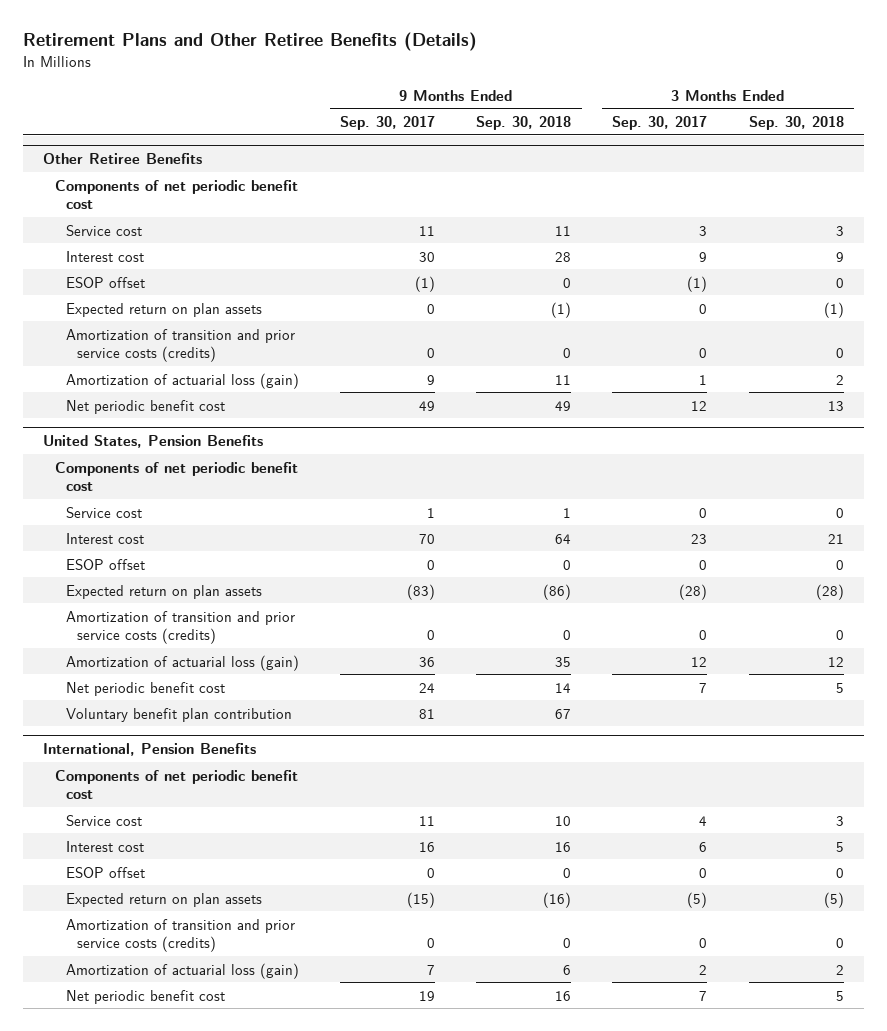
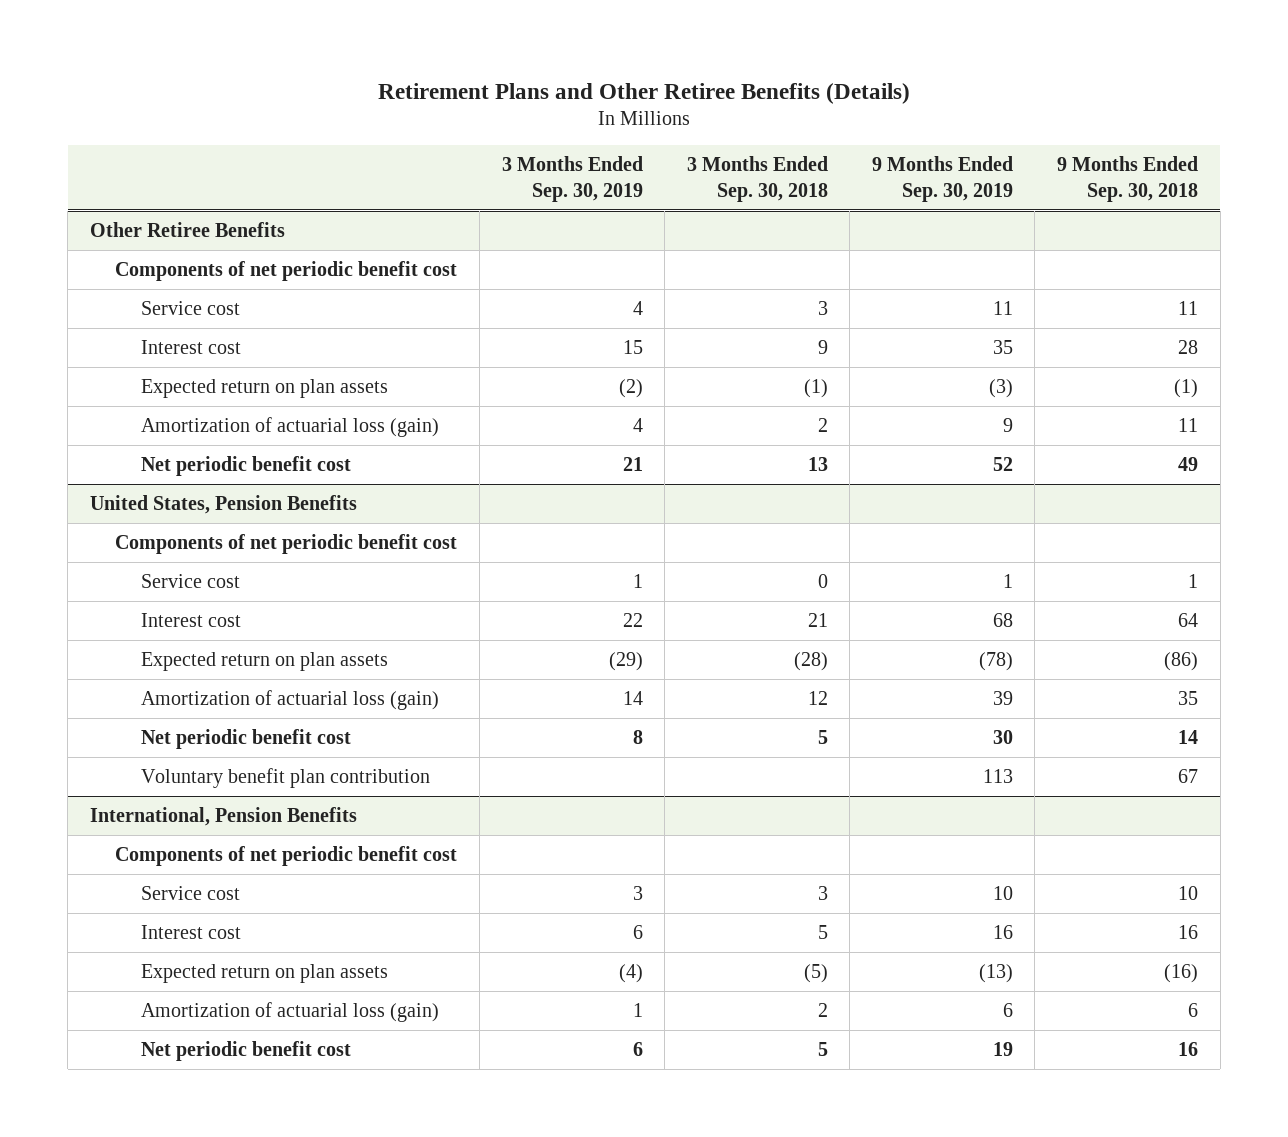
- | 9 Months Ended Sep. 30, 2017 | 9 Months Ended Sep. 30, 2018 | 3 Months Ended Sep. 30, 2017 | 3 Months Ended Sep. 30, 2018
+ | 3 Months Ended Sep. 30, 2019 | 3 Months Ended Sep. 30, 2018 | 9 Months Ended Sep. 30, 2019 | 9 Months Ended Sep. 30, 2018
@ Other Retiree Benefits
- ESOP offset | (1) | 0 | (1) | 0
- Amortization of transition and prior service costs (credits) | 0 | 0 | 0 | 0
@ United States, Pension Benefits
- ESOP offset | 0 | 0 | 0 | 0
- Amortization of transition and prior service costs (credits) | 0 | 0 | 0 | 0
@ International, Pension Benefits
- ESOP offset | 0 | 0 | 0 | 0
- Amortization of transition and prior service costs (credits) | 0 | 0 | 0 | 0

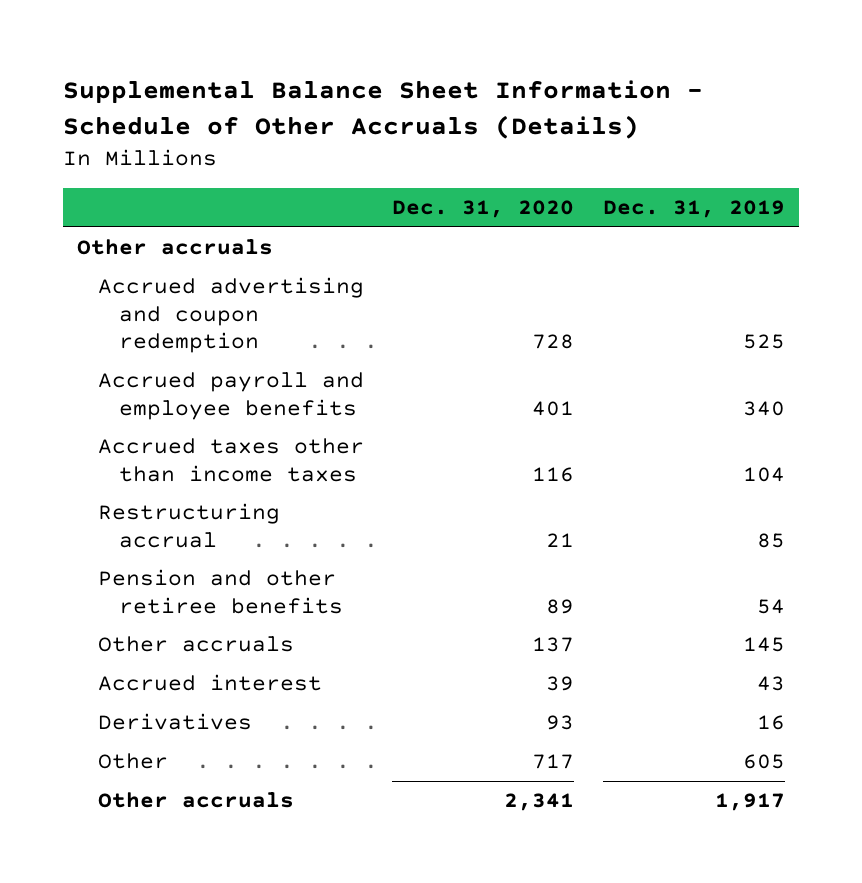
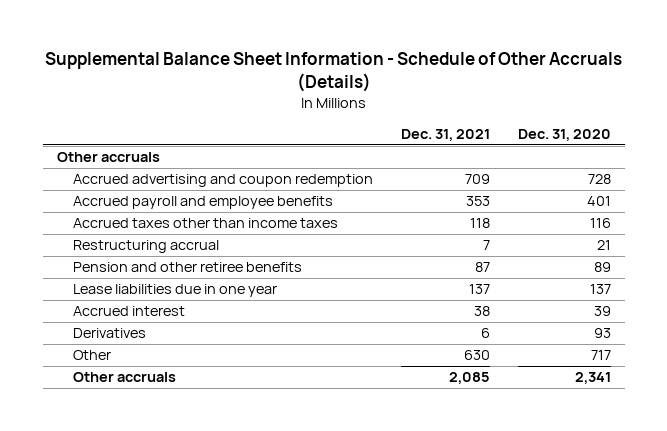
- | Dec. 31, 2020 | Dec. 31, 2019
+ | Dec. 31, 2021 | Dec. 31, 2020
- Other accruals | 137 | 145
+ Lease liabilities due in one year | 137 | 137

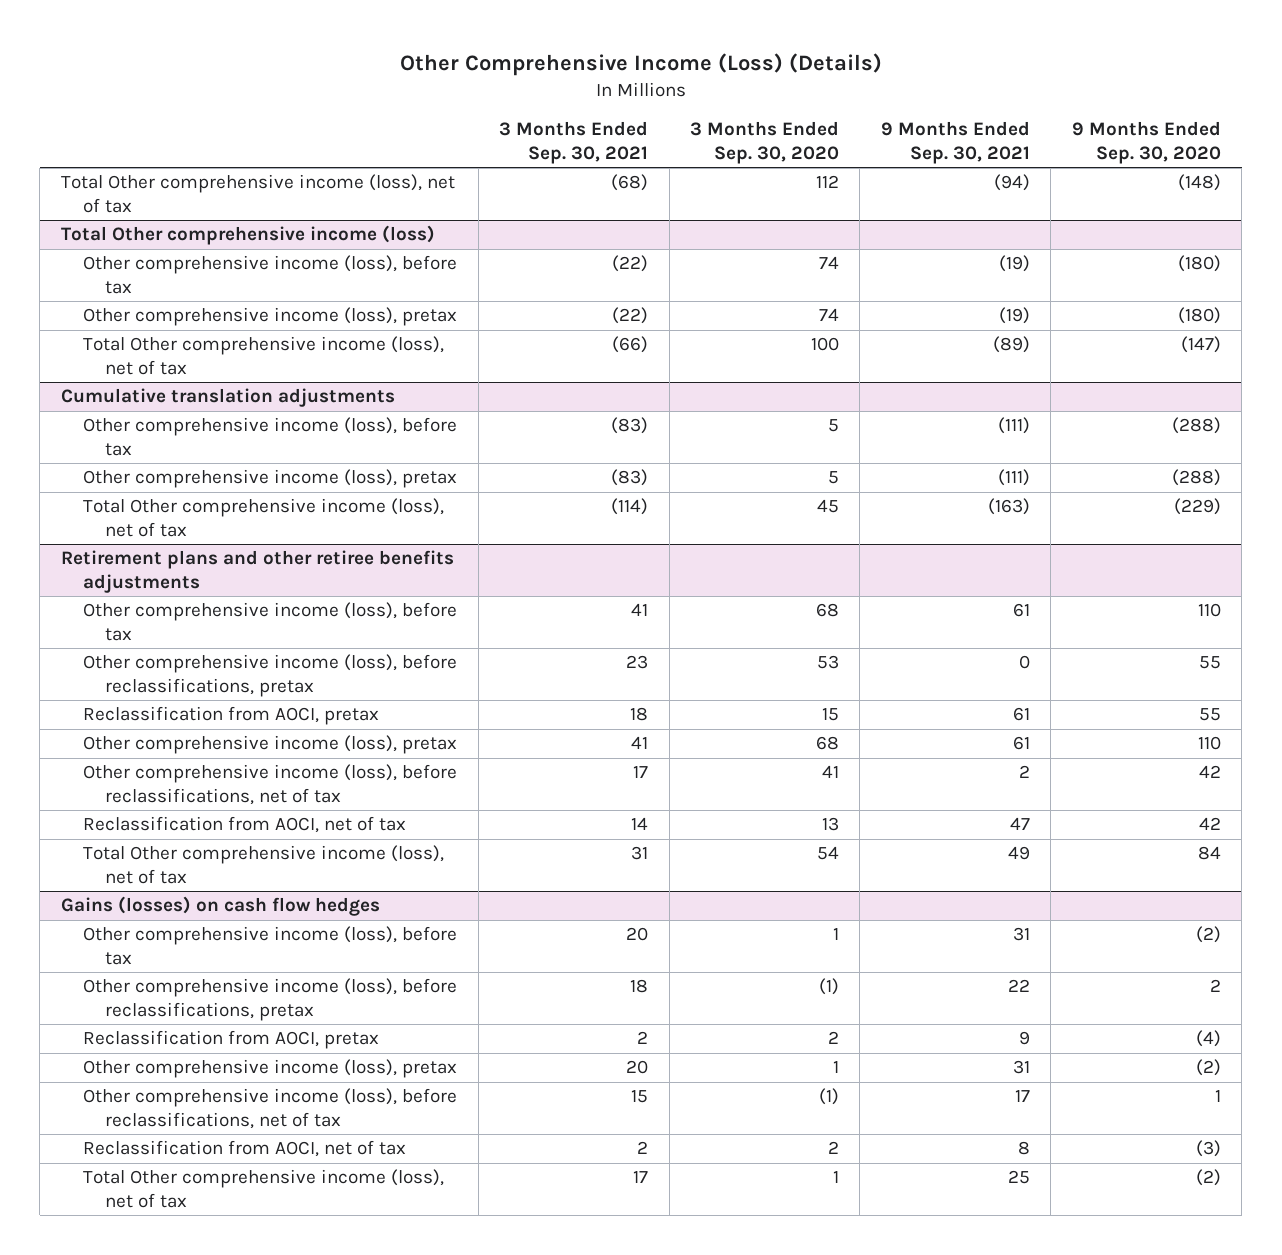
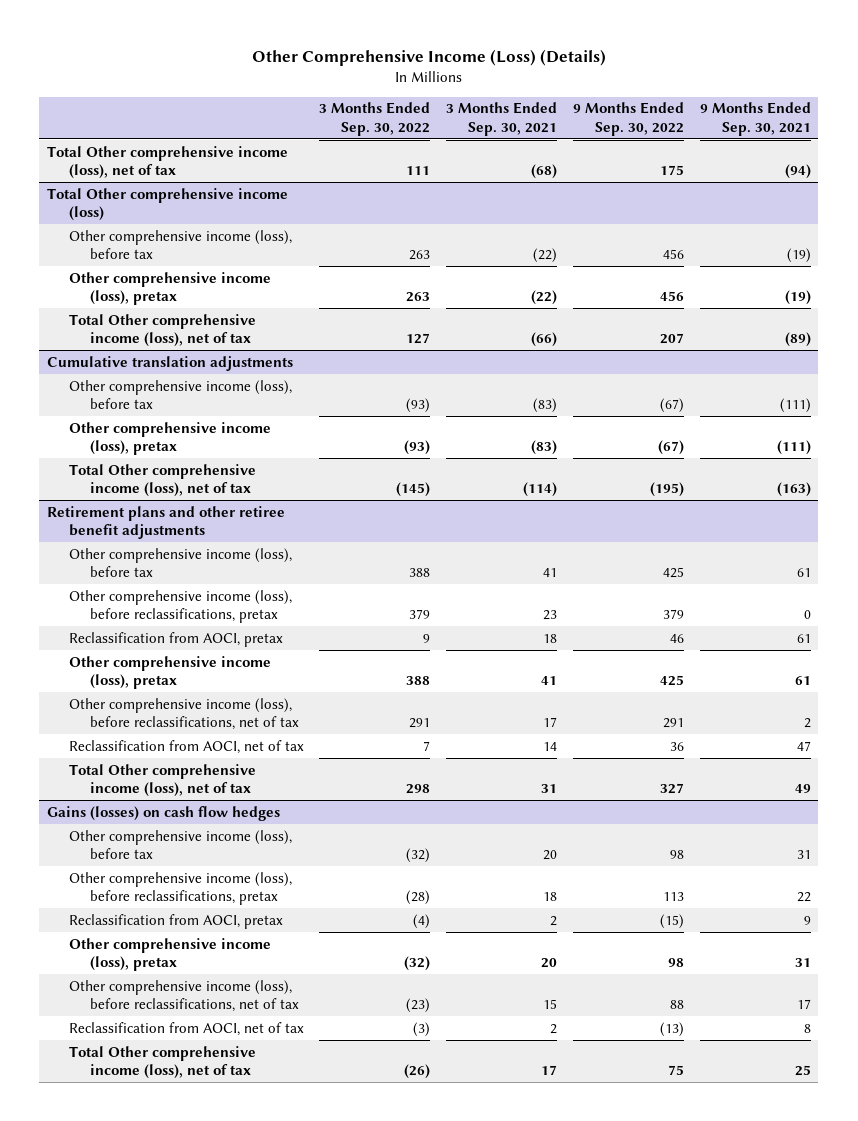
- | 3 Months Ended Sep. 30, 2021 | 3 Months Ended Sep. 30, 2020 | 9 Months Ended Sep. 30, 2021 | 9 Months Ended Sep. 30, 2020
+ | 3 Months Ended Sep. 30, 2022 | 3 Months Ended Sep. 30, 2021 | 9 Months Ended Sep. 30, 2022 | 9 Months Ended Sep. 30, 2021
- Retirement plans and other retiree benefits adjustments
+ Retirement plans and other retiree benefit adjustments

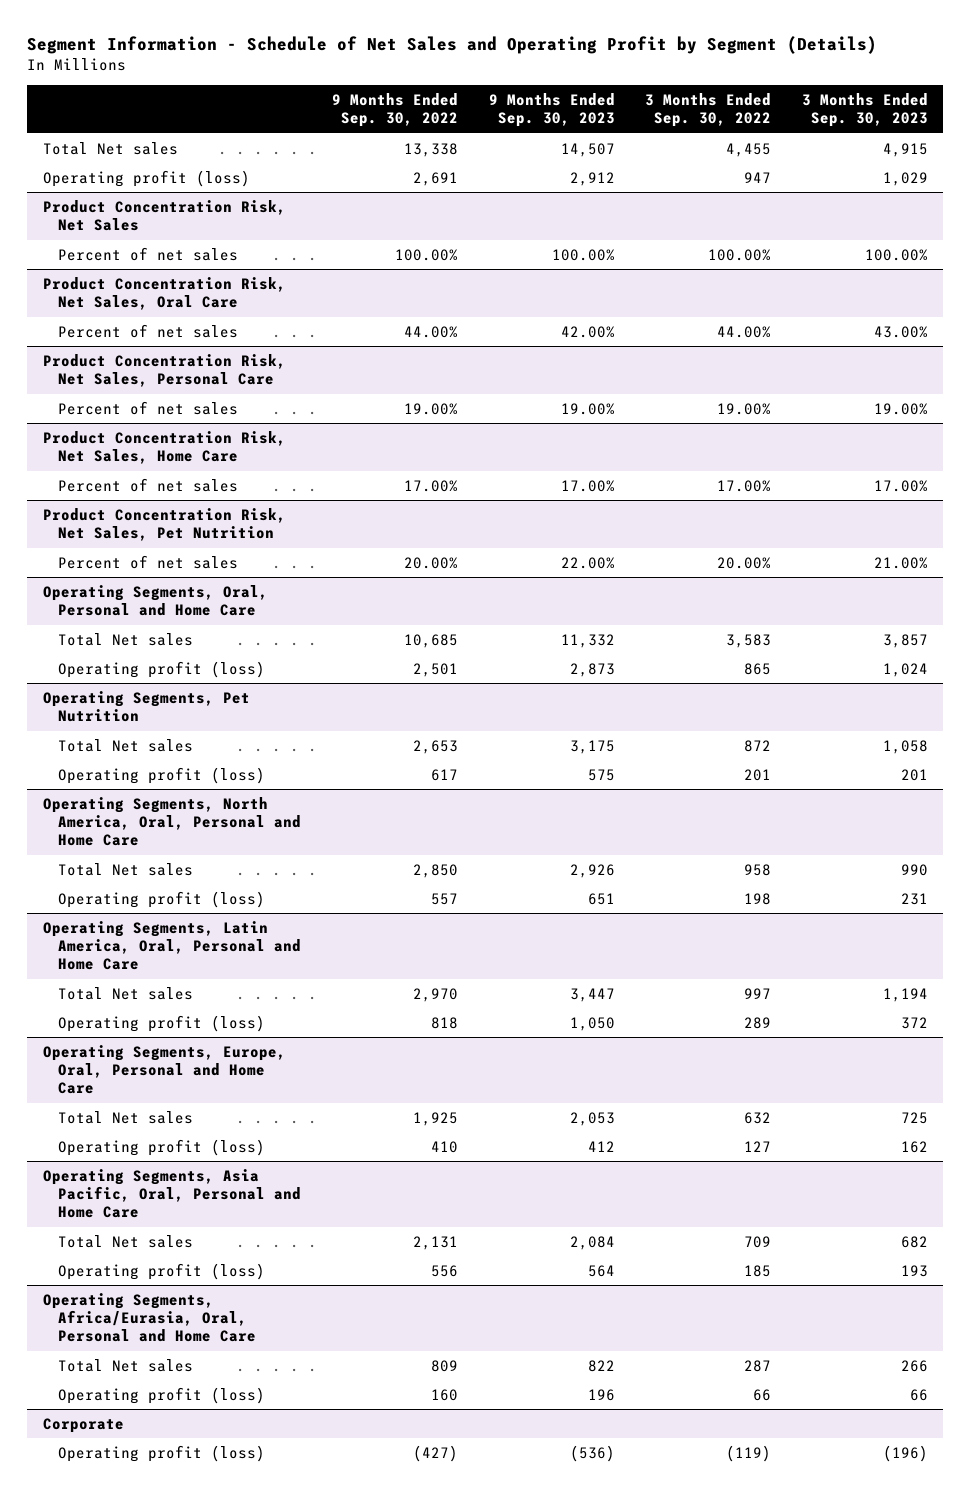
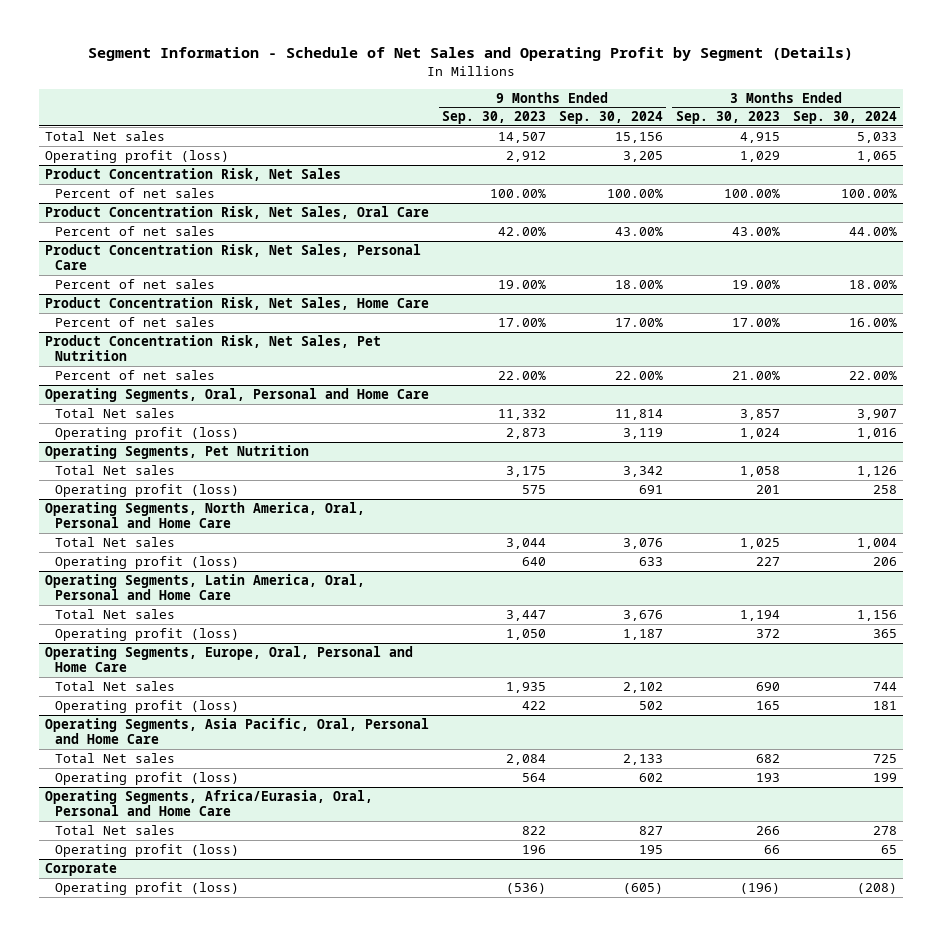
- | 9 Months Ended Sep. 30, 2022 | 9 Months Ended Sep. 30, 2023 | 3 Months Ended Sep. 30, 2022 | 3 Months Ended Sep. 30, 2023
+ | 9 Months Ended Sep. 30, 2023 | 9 Months Ended Sep. 30, 2024 | 3 Months Ended Sep. 30, 2023 | 3 Months Ended Sep. 30, 2024
@ Operating Segments, North America, Oral, Personal and Home Care
- Total Net sales | 2,850 | 2,926 | 958 | 990
- Operating profit (loss) | 557 | 651 | 198 | 231
+ Total Net sales | 3,044 | 3,076 | 1,025 | 1,004
+ Operating profit (loss) | 640 | 633 | 227 | 206
@ Operating Segments, Europe, Oral, Personal and Home Care
- Total Net sales | 1,925 | 2,053 | 632 | 725
- Operating profit (loss) | 410 | 412 | 127 | 162
+ Total Net sales | 1,935 | 2,102 | 690 | 744
+ Operating profit (loss) | 422 | 502 | 165 | 181

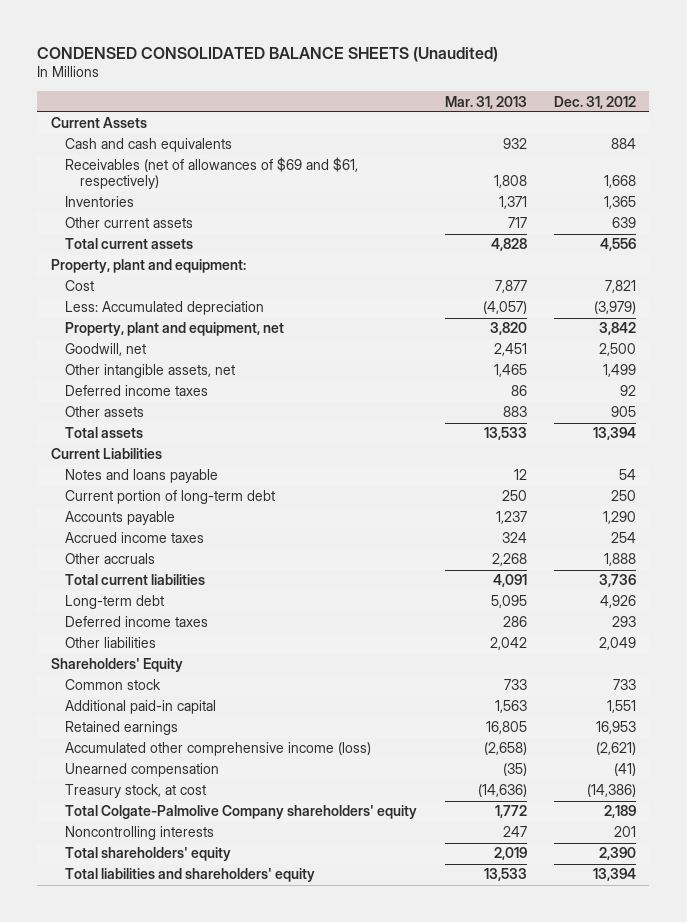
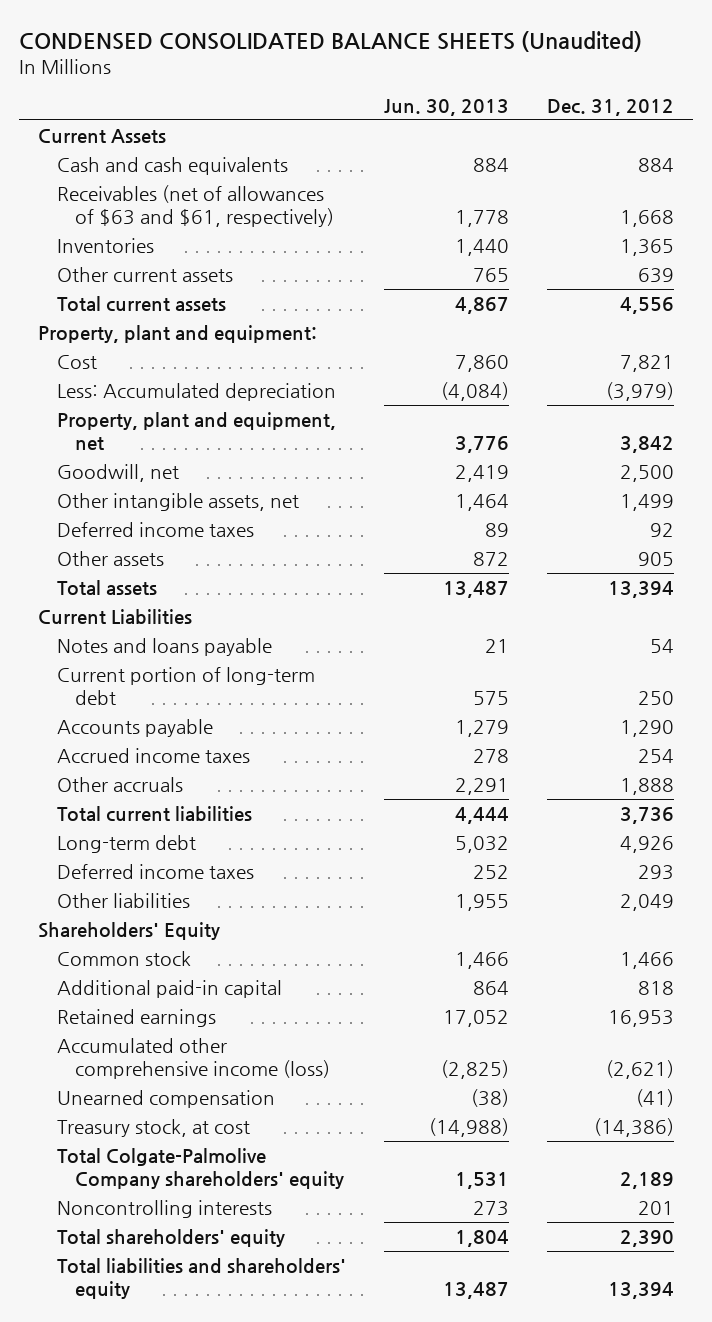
- | Mar. 31, 2013 | Dec. 31, 2012
+ | Jun. 30, 2013 | Dec. 31, 2012
- Receivables (net of allowances of $69 and $61, respectively) | 1,808 | 1,668
+ Receivables (net of allowances of $63 and $61, respectively) | 1,778 | 1,668
- Common stock | 733 | 733
- Additional paid-in capital | 1,563 | 1,551
+ Common stock | 1,466 | 1,466
+ Additional paid-in capital | 864 | 818

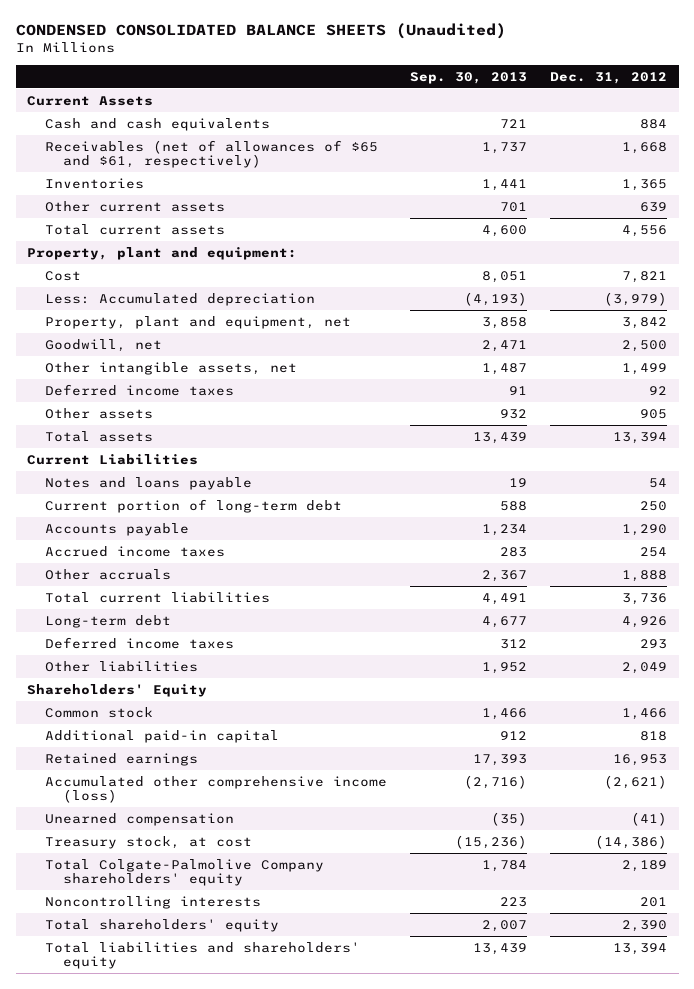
- | Jun. 30, 2013 | Dec. 31, 2012
+ | Sep. 30, 2013 | Dec. 31, 2012
- Receivables (net of allowances of $63 and $61, respectively) | 1,778 | 1,668
+ Receivables (net of allowances of $65 and $61, respectively) | 1,737 | 1,668

